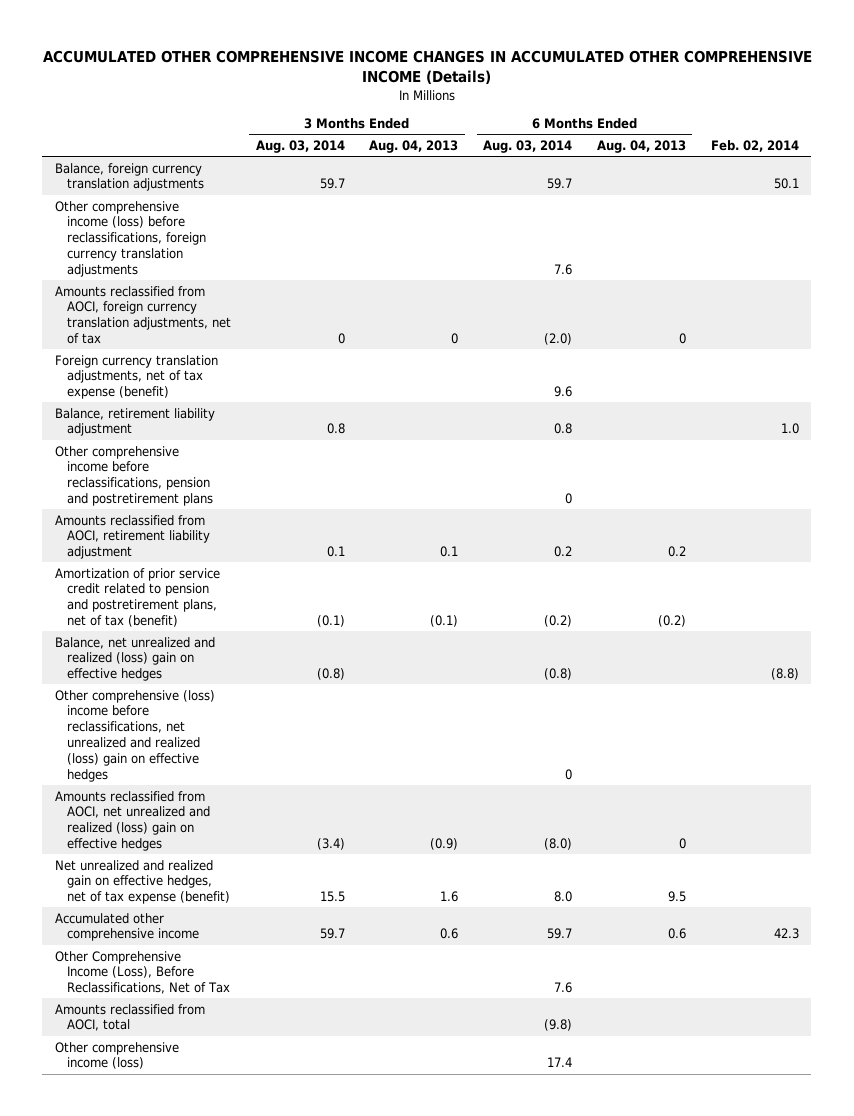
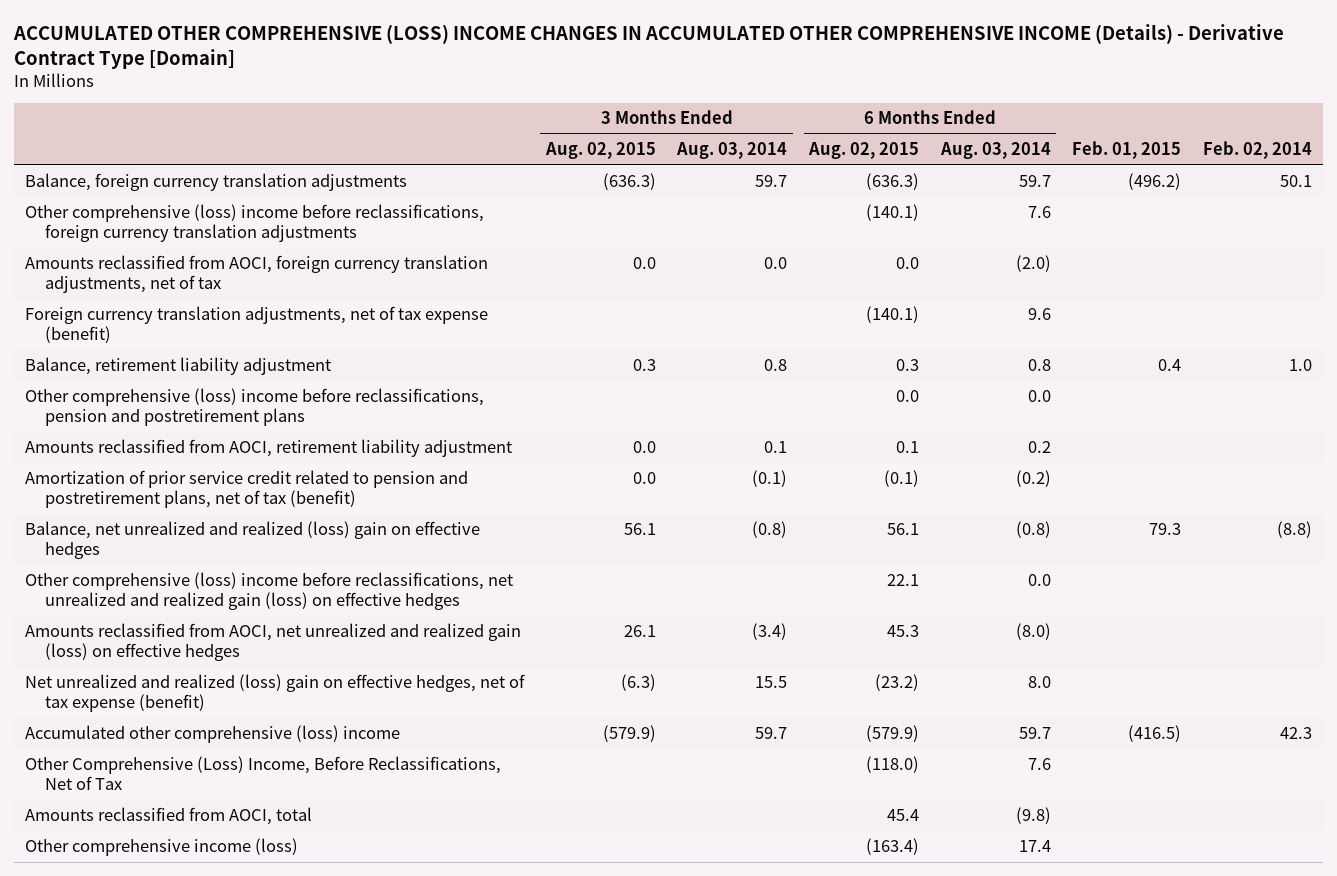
- ACCUMULATED OTHER COMPREHENSIVE INCOME CHANGES IN ACCUMULATED OTHER COMPREHENSIVE INCOME (Details)
+ ACCUMULATED OTHER COMPREHENSIVE (LOSS) INCOME CHANGES IN ACCUMULATED OTHER COMPREHENSIVE INCOME (Details) - Derivative Contract Type [Domain]
- | 3 Months Ended Aug. 03, 2014 | 3 Months Ended Aug. 04, 2013 | 6 Months Ended Aug. 03, 2014 | 6 Months Ended Aug. 04, 2013 | Feb. 02, 2014
+ | 3 Months Ended Aug. 02, 2015 | 3 Months Ended Aug. 03, 2014 | 6 Months Ended Aug. 02, 2015 | 6 Months Ended Aug. 03, 2014 | Feb. 01, 2015 | Feb. 02, 2014
- Other comprehensive income (loss) before reclassifications, foreign currency translation adjustments | | | 7.6 | |
- Amounts reclassified from AOCI, foreign currency translation adjustments, net of tax | 0 | 0 | (2.0) | 0 |
+ Other comprehensive (loss) income before reclassifications, foreign currency translation adjustments | | | (140.1) | 7.6 | |
+ Amounts reclassified from AOCI, foreign currency translation adjustments, net of tax | 0.0 | 0.0 | 0.0 | (2.0) | |
- Other comprehensive income before reclassifications, pension and postretirement plans | | | 0 | |
+ Other comprehensive (loss) income before reclassifications, pension and postretirement plans | | | 0.0 | 0.0 | |
- Other comprehensive (loss) income before reclassifications, net unrealized and realized (loss) gain on effective hedges | | | 0 | |
- Amounts reclassified from AOCI, net unrealized and realized (loss) gain on effective hedges | (3.4) | (0.9) | (8.0) | 0 |
- Net unrealized and realized gain on effective hedges, net of tax expense (benefit) | 15.5 | 1.6 | 8.0 | 9.5 |
- Accumulated other comprehensive income | 59.7 | 0.6 | 59.7 | 0.6 | 42.3
- Other Comprehensive Income (Loss), Before Reclassifications, Net of Tax | | | 7.6 | |
+ Other comprehensive (loss) income before reclassifications, net unrealized and realized gain (loss) on effective hedges | | | 22.1 | 0.0 | |
+ Amounts reclassified from AOCI, net unrealized and realized gain (loss) on effective hedges | 26.1 | (3.4) | 45.3 | (8.0) | |
+ Net unrealized and realized (loss) gain on effective hedges, net of tax expense (benefit) | (6.3) | 15.5 | (23.2) | 8.0 | |
+ Accumulated other comprehensive (loss) income | (579.9) | 59.7 | (579.9) | 59.7 | (416.5) | 42.3
+ Other Comprehensive (Loss) Income, Before Reclassifications, Net of Tax | | | (118.0) | 7.6 | |

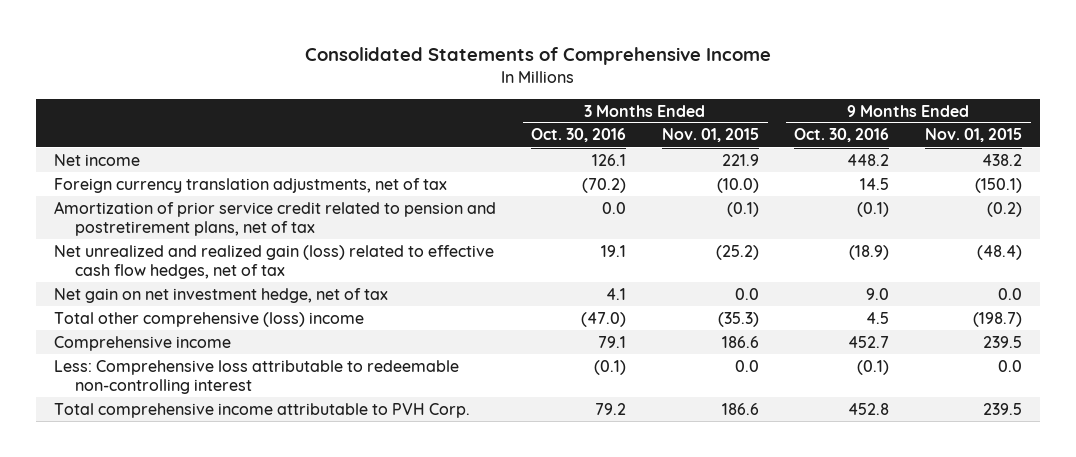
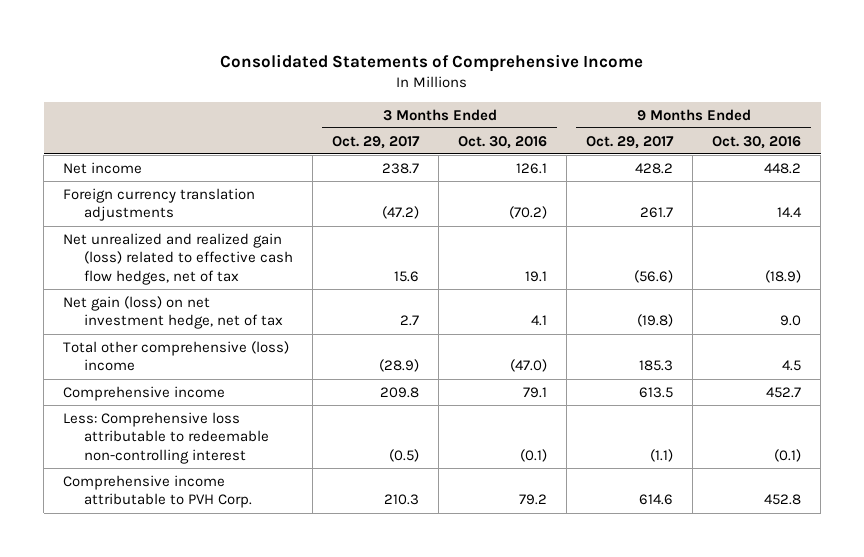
- | 3 Months Ended Oct. 30, 2016 | 3 Months Ended Nov. 01, 2015 | 9 Months Ended Oct. 30, 2016 | 9 Months Ended Nov. 01, 2015
+ | 3 Months Ended Oct. 29, 2017 | 3 Months Ended Oct. 30, 2016 | 9 Months Ended Oct. 29, 2017 | 9 Months Ended Oct. 30, 2016
- Foreign currency translation adjustments, net of tax | (70.2) | (10.0) | 14.5 | (150.1)
- Amortization of prior service credit related to pension and postretirement plans, net of tax | 0.0 | (0.1) | (0.1) | (0.2)
+ Foreign currency translation adjustments | (47.2) | (70.2) | 261.7 | 14.4
- Net gain on net investment hedge, net of tax | 4.1 | 0.0 | 9.0 | 0.0
+ Net gain (loss) on net investment hedge, net of tax | 2.7 | 4.1 | (19.8) | 9.0
- Total comprehensive income attributable to PVH Corp. | 79.2 | 186.6 | 452.8 | 239.5
+ Comprehensive income attributable to PVH Corp. | 210.3 | 79.2 | 614.6 | 452.8

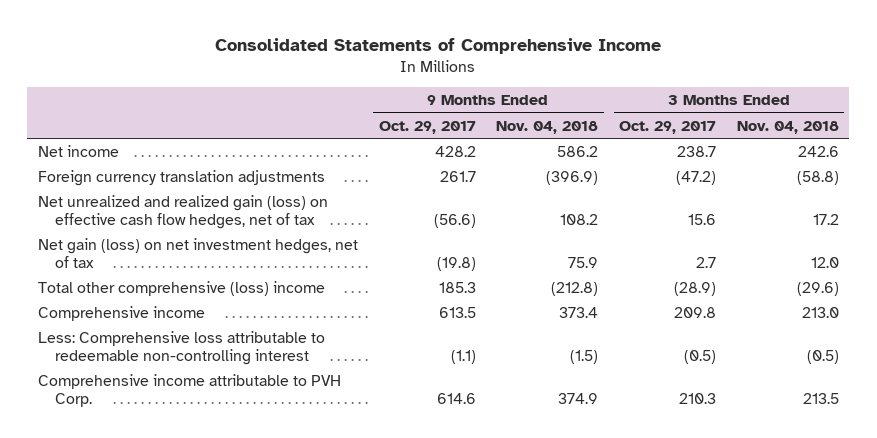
- | 3 Months Ended Oct. 29, 2017 | 3 Months Ended Oct. 30, 2016 | 9 Months Ended Oct. 29, 2017 | 9 Months Ended Oct. 30, 2016
+ | 9 Months Ended Oct. 29, 2017 | 9 Months Ended Nov. 04, 2018 | 3 Months Ended Oct. 29, 2017 | 3 Months Ended Nov. 04, 2018
- Net unrealized and realized gain (loss) related to effective cash flow hedges, net of tax | 15.6 | 19.1 | (56.6) | (18.9)
- Net gain (loss) on net investment hedge, net of tax | 2.7 | 4.1 | (19.8) | 9.0
+ Net unrealized and realized gain (loss) on effective cash flow hedges, net of tax | (56.6) | 108.2 | 15.6 | 17.2
+ Net gain (loss) on net investment hedges, net of tax | (19.8) | 75.9 | 2.7 | 12.0

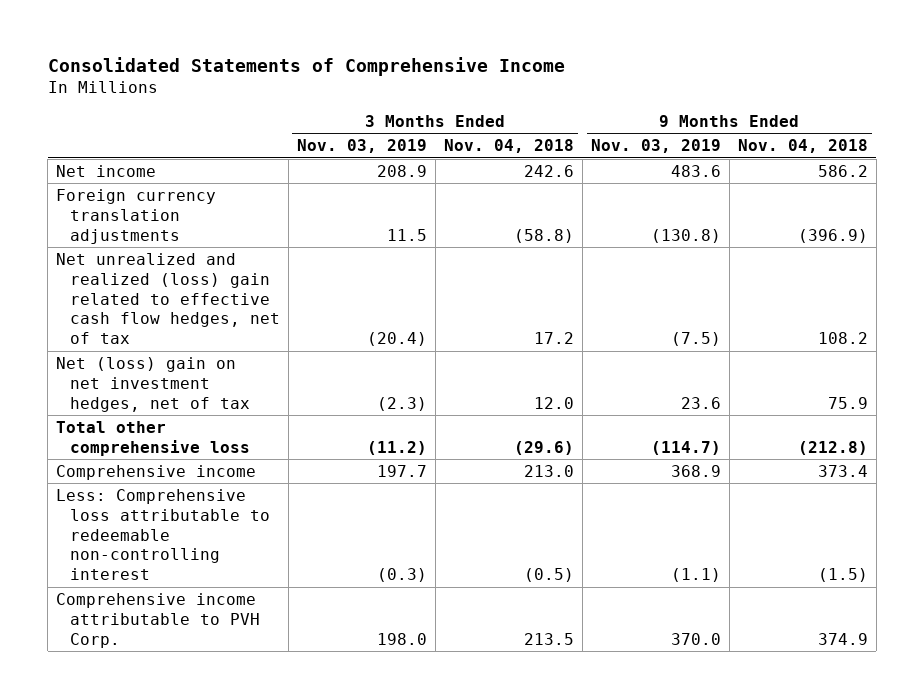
- | 9 Months Ended Oct. 29, 2017 | 9 Months Ended Nov. 04, 2018 | 3 Months Ended Oct. 29, 2017 | 3 Months Ended Nov. 04, 2018
+ | 3 Months Ended Nov. 03, 2019 | 3 Months Ended Nov. 04, 2018 | 9 Months Ended Nov. 03, 2019 | 9 Months Ended Nov. 04, 2018
- Net unrealized and realized gain (loss) on effective cash flow hedges, net of tax | (56.6) | 108.2 | 15.6 | 17.2
- Net gain (loss) on net investment hedges, net of tax | (19.8) | 75.9 | 2.7 | 12.0
- Total other comprehensive (loss) income | 185.3 | (212.8) | (28.9) | (29.6)
+ Net unrealized and realized (loss) gain related to effective cash flow hedges, net of tax | (20.4) | 17.2 | (7.5) | 108.2
+ Net (loss) gain on net investment hedges, net of tax | (2.3) | 12.0 | 23.6 | 75.9
+ Total other comprehensive loss | (11.2) | (29.6) | (114.7) | (212.8)

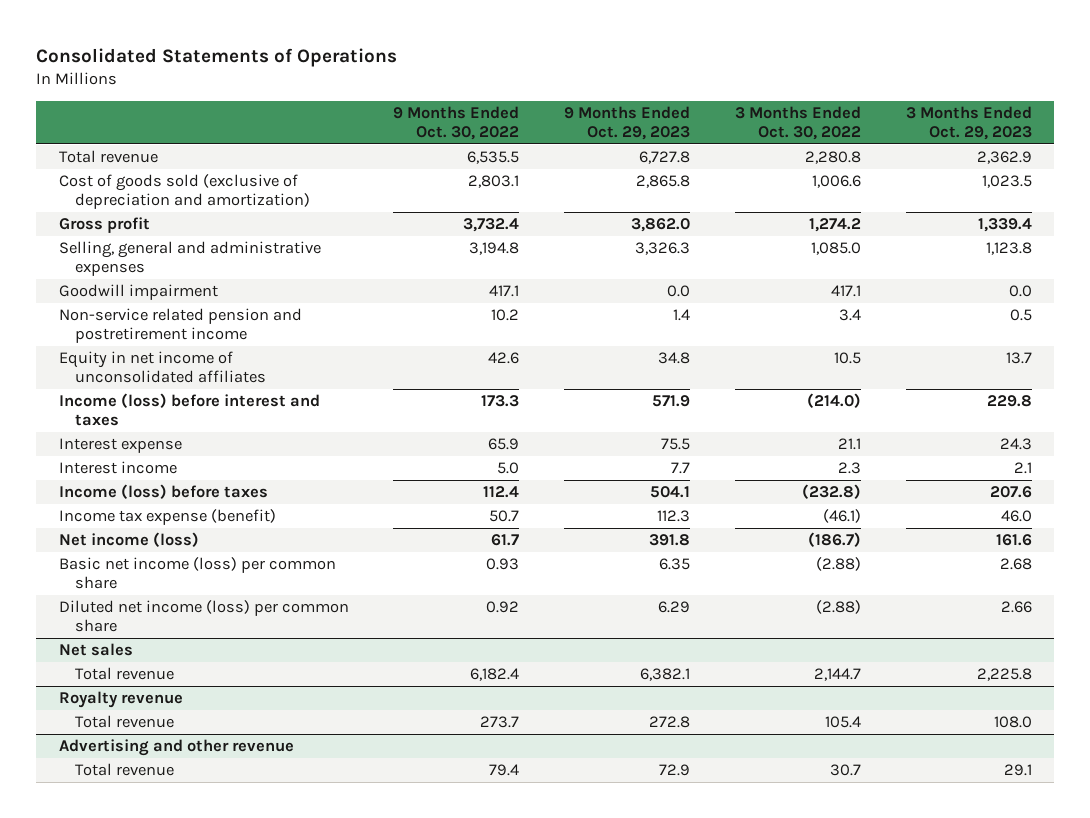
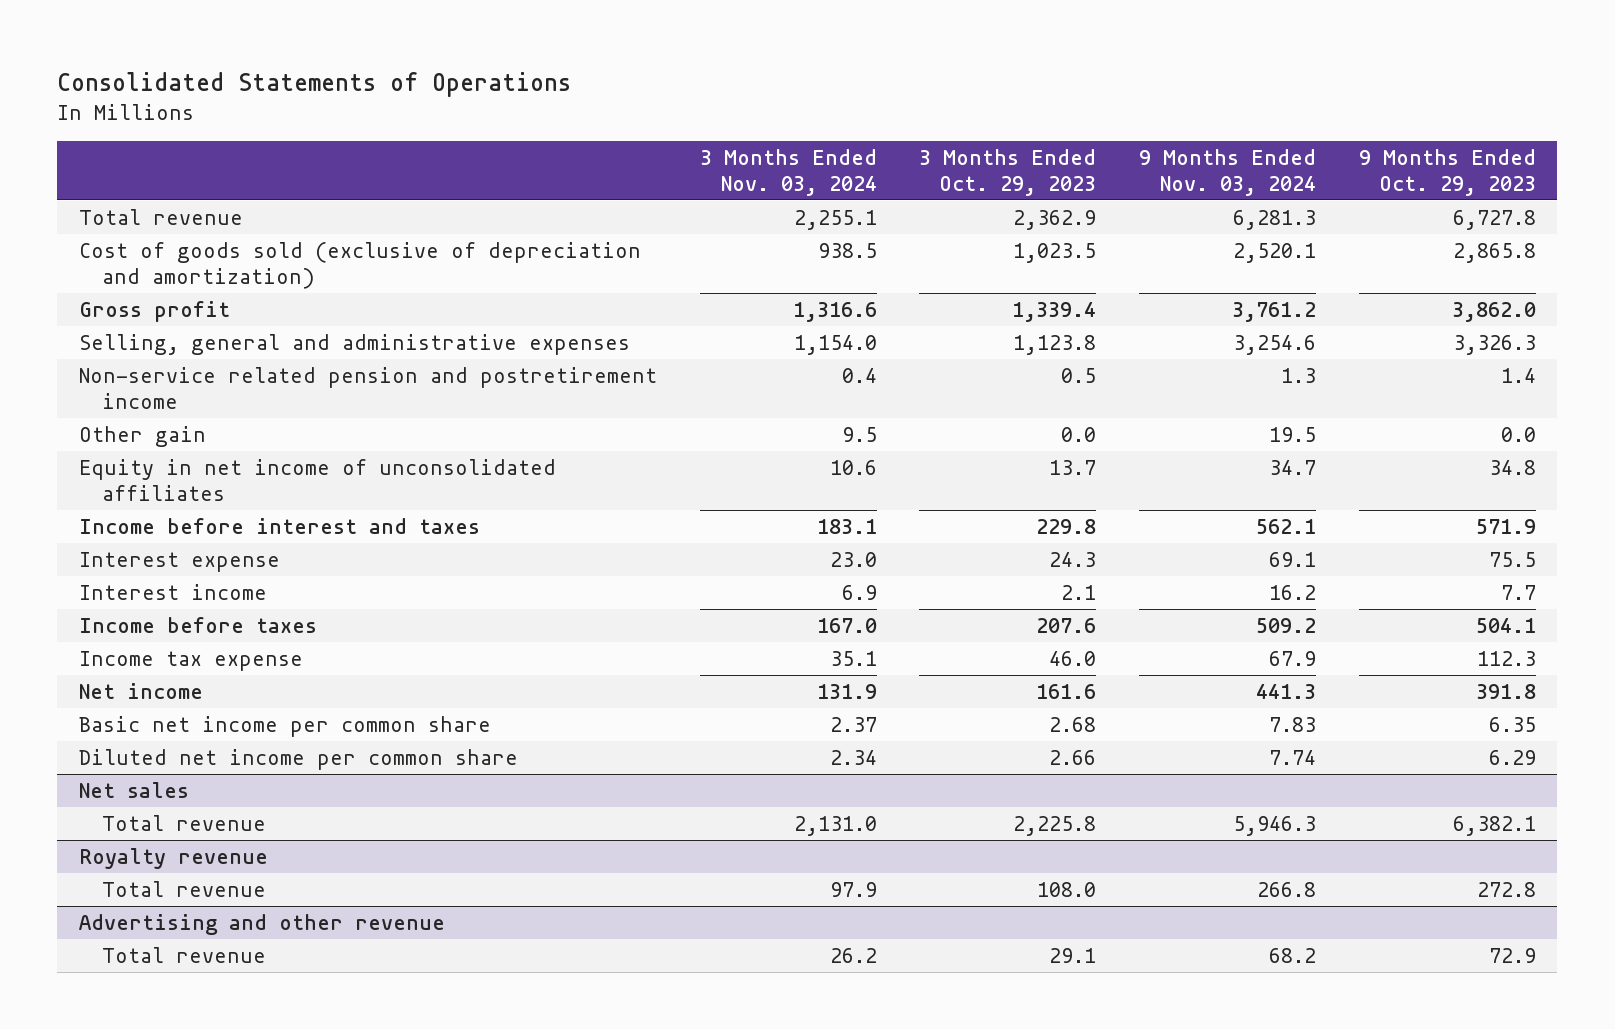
- | 9 Months Ended Oct. 30, 2022 | 9 Months Ended Oct. 29, 2023 | 3 Months Ended Oct. 30, 2022 | 3 Months Ended Oct. 29, 2023
+ | 3 Months Ended Nov. 03, 2024 | 3 Months Ended Oct. 29, 2023 | 9 Months Ended Nov. 03, 2024 | 9 Months Ended Oct. 29, 2023
- Goodwill impairment | 417.1 | 0.0 | 417.1 | 0.0
+ Other gain | 9.5 | 0.0 | 19.5 | 0.0
- Income (loss) before interest and taxes | 173.3 | 571.9 | (214.0) | 229.8
+ Income before interest and taxes | 183.1 | 229.8 | 562.1 | 571.9
- Income (loss) before taxes | 112.4 | 504.1 | (232.8) | 207.6
- Income tax expense (benefit) | 50.7 | 112.3 | (46.1) | 46.0
- Net income (loss) | 61.7 | 391.8 | (186.7) | 161.6
- Basic net income (loss) per common share | 0.93 | 6.35 | (2.88) | 2.68
- Diluted net income (loss) per common share | 0.92 | 6.29 | (2.88) | 2.66
+ Income before taxes | 167.0 | 207.6 | 509.2 | 504.1
+ Income tax expense | 35.1 | 46.0 | 67.9 | 112.3
+ Net income | 131.9 | 161.6 | 441.3 | 391.8
+ Basic net income per common share | 2.37 | 2.68 | 7.83 | 6.35
+ Diluted net income per common share | 2.34 | 2.66 | 7.74 | 6.29

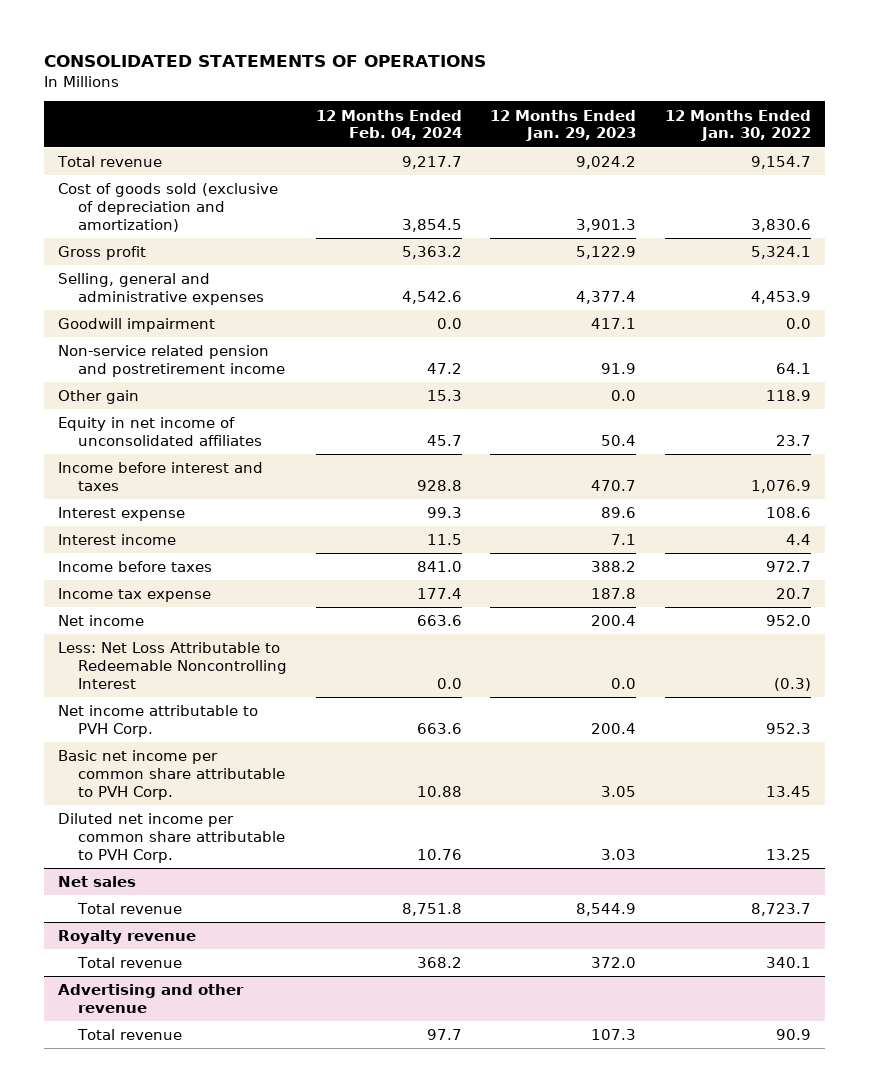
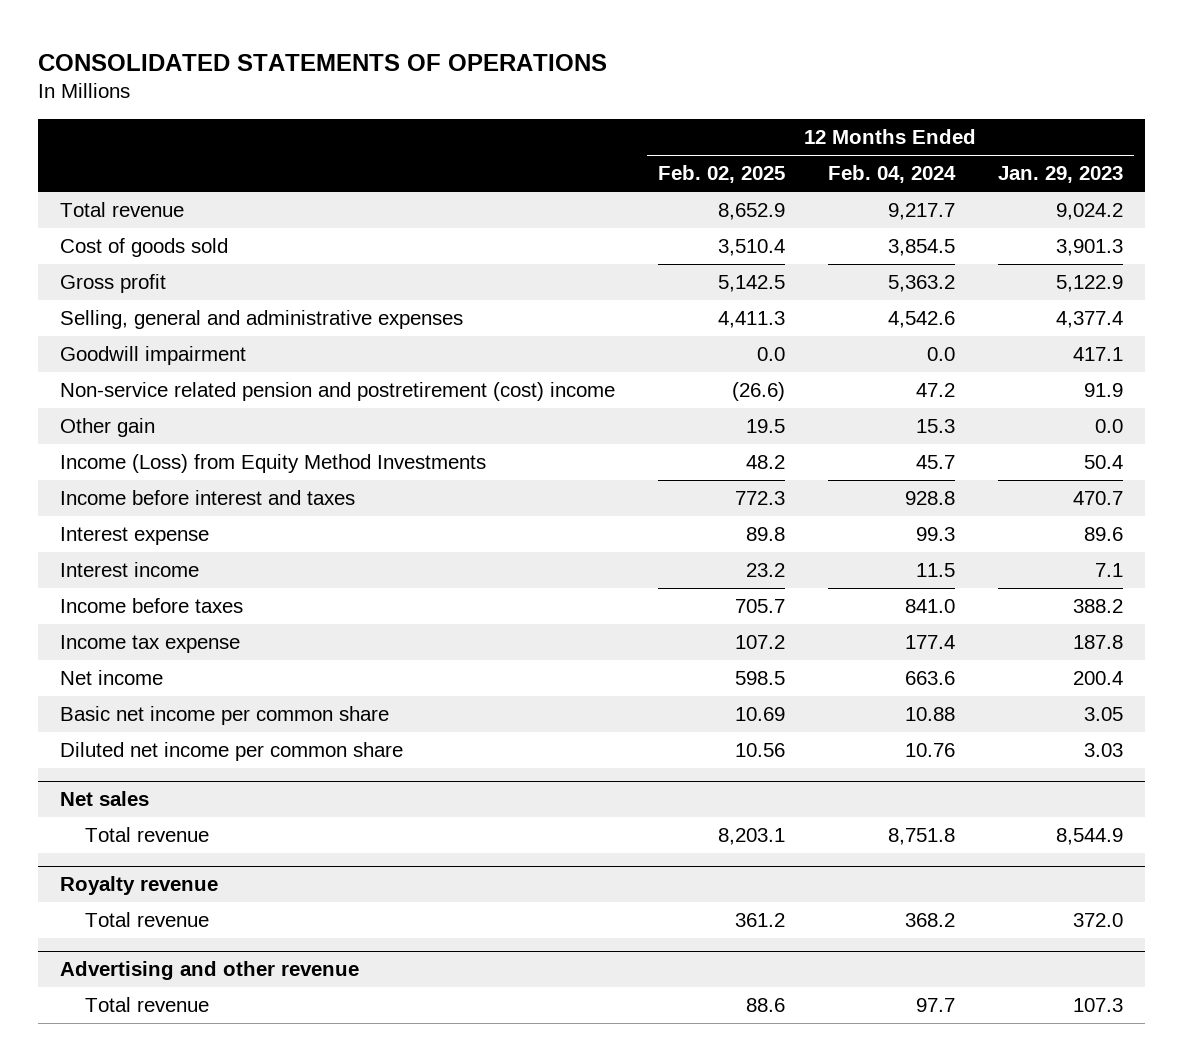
- | 12 Months Ended Feb. 04, 2024 | 12 Months Ended Jan. 29, 2023 | 12 Months Ended Jan. 30, 2022
+ | 12 Months Ended Feb. 02, 2025 | 12 Months Ended Feb. 04, 2024 | 12 Months Ended Jan. 29, 2023
- Cost of goods sold (exclusive of depreciation and amortization) | 3,854.5 | 3,901.3 | 3,830.6
+ Cost of goods sold | 3,510.4 | 3,854.5 | 3,901.3
- Non-service related pension and postretirement income | 47.2 | 91.9 | 64.1
+ Non-service related pension and postretirement (cost) income | (26.6) | 47.2 | 91.9
- Equity in net income of unconsolidated affiliates | 45.7 | 50.4 | 23.7
+ Income (Loss) from Equity Method Investments | 48.2 | 45.7 | 50.4
- Less: Net Loss Attributable to Redeemable Noncontrolling Interest | 0.0 | 0.0 | (0.3)
- Net income attributable to PVH Corp. | 663.6 | 200.4 | 952.3
- Basic net income per common share attributable to PVH Corp. | 10.88 | 3.05 | 13.45
- Diluted net income per common share attributable to PVH Corp. | 10.76 | 3.03 | 13.25
+ Basic net income per common share | 10.69 | 10.88 | 3.05
+ Diluted net income per common share | 10.56 | 10.76 | 3.03

